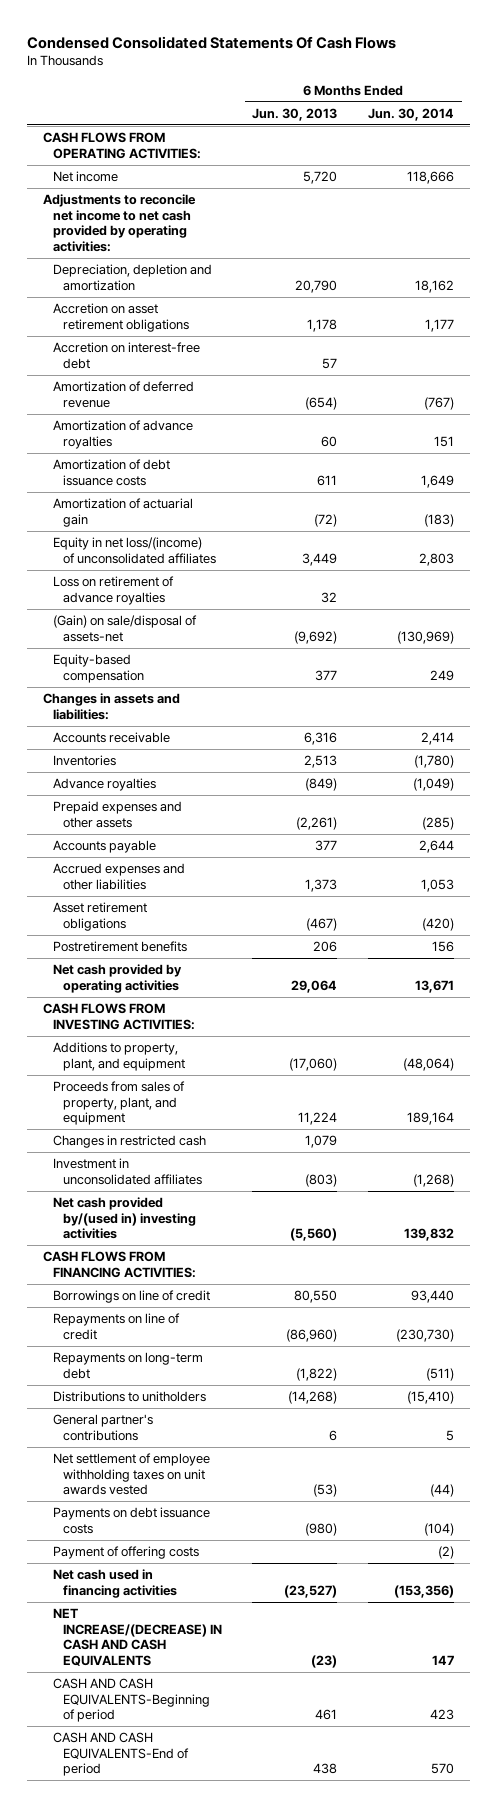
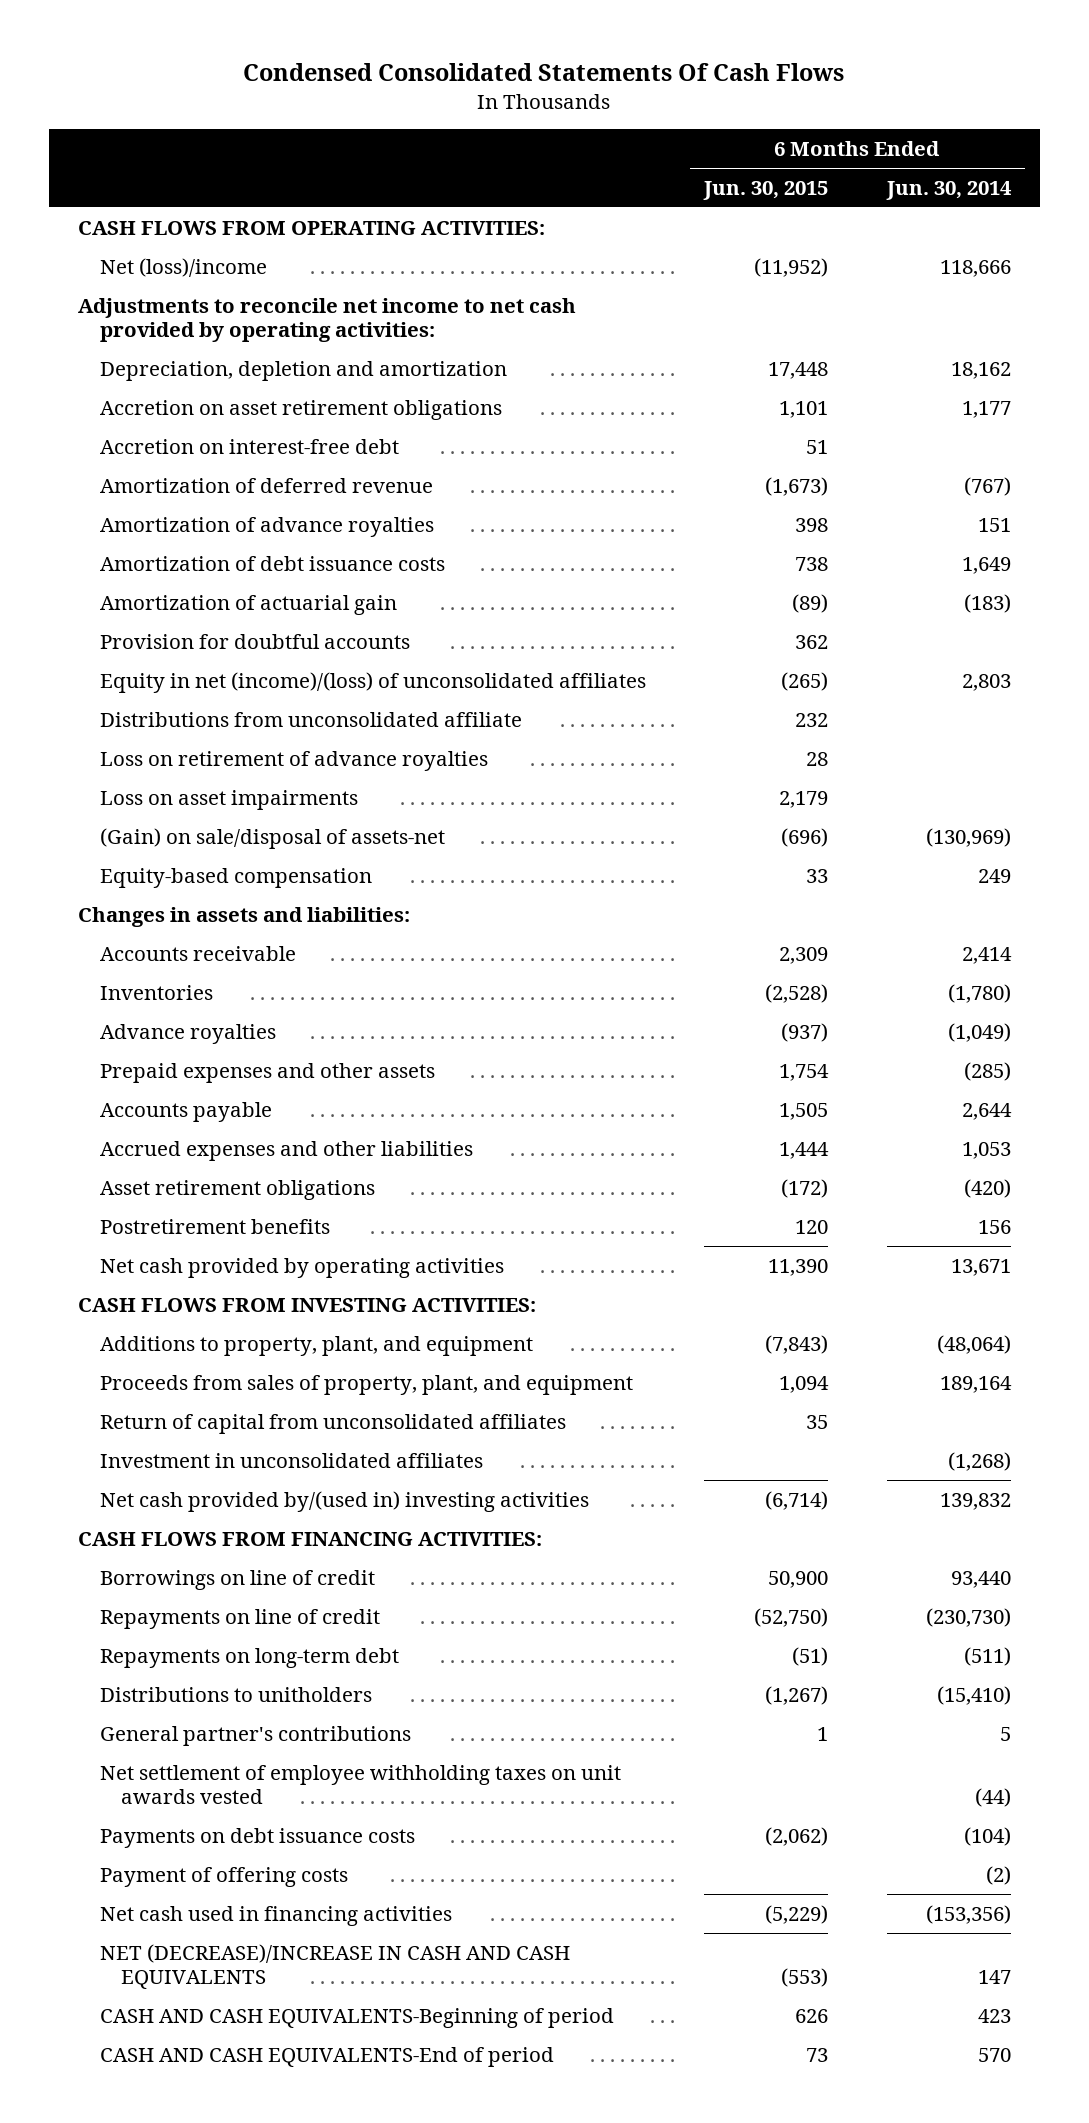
- | 6 Months Ended Jun. 30, 2013 | 6 Months Ended Jun. 30, 2014
+ | 6 Months Ended Jun. 30, 2015 | 6 Months Ended Jun. 30, 2014
- Net income | 5,720 | 118,666
+ Net (loss)/income | (11,952) | 118,666
- Equity in net loss/(income) of unconsolidated affiliates | 3,449 | 2,803
+ Provision for doubtful accounts | 362 |
+ Equity in net (income)/(loss) of unconsolidated affiliates | (265) | 2,803
+ Distributions from unconsolidated affiliate | 232 |
+ Loss on asset impairments | 2,179 |
- Changes in restricted cash | 1,079 |
+ Return of capital from unconsolidated affiliates | 35 |
- NET INCREASE/(DECREASE) IN CASH AND CASH EQUIVALENTS | (23) | 147
+ NET (DECREASE)/INCREASE IN CASH AND CASH EQUIVALENTS | (553) | 147

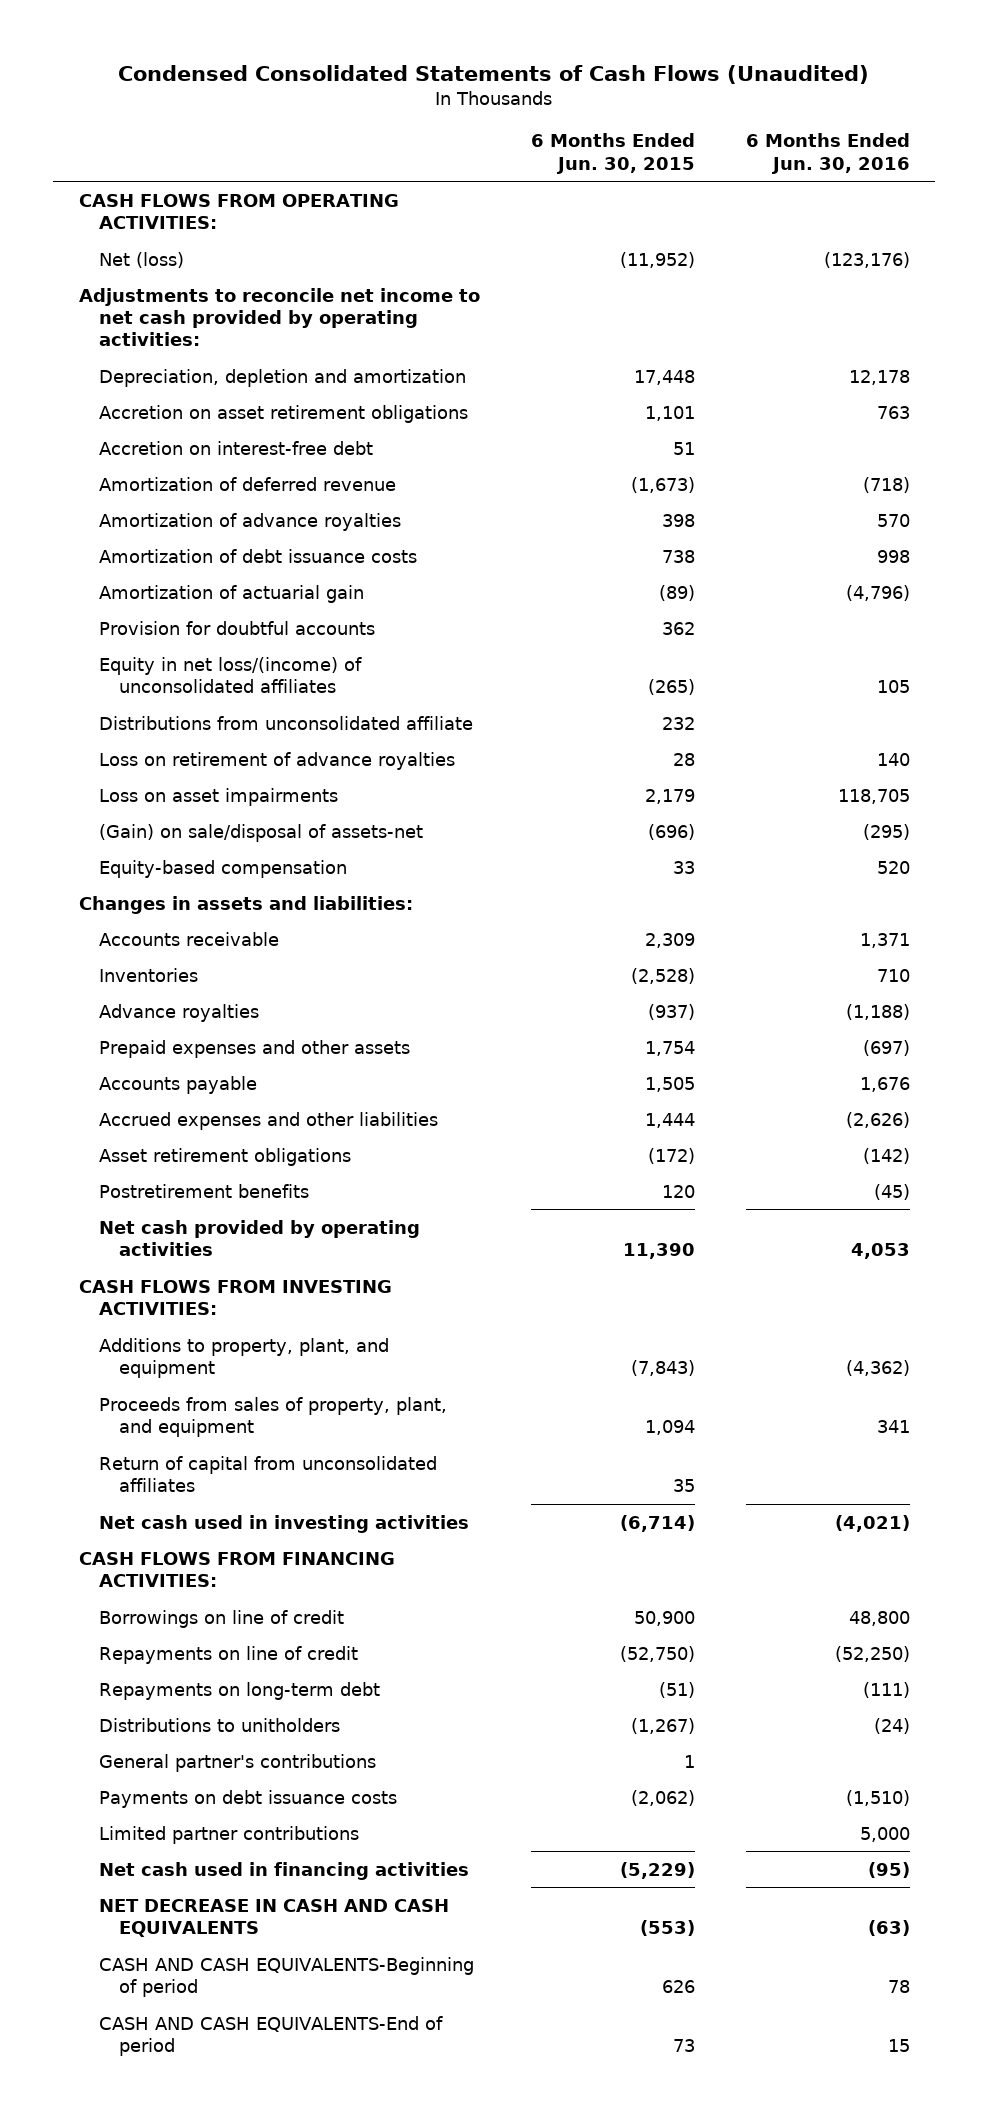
- Condensed Consolidated Statements Of Cash Flows
+ Condensed Consolidated Statements of Cash Flows (Unaudited)
- | 6 Months Ended Jun. 30, 2015 | 6 Months Ended Jun. 30, 2014
+ | 6 Months Ended Jun. 30, 2015 | 6 Months Ended Jun. 30, 2016
- Net (loss)/income | (11,952) | 118,666
+ Net (loss) | (11,952) | (123,176)
- Equity in net (income)/(loss) of unconsolidated affiliates | (265) | 2,803
+ Equity in net loss/(income) of unconsolidated affiliates | (265) | 105
- Investment in unconsolidated affiliates | | (1,268)
- Net cash provided by/(used in) investing activities | (6,714) | 139,832
+ Net cash used in investing activities | (6,714) | (4,021)
- Net settlement of employee withholding taxes on unit awards vested | | (44)
- Payment of offering costs | | (2)
+ Limited partner contributions | | 5,000
- NET (DECREASE)/INCREASE IN CASH AND CASH EQUIVALENTS | (553) | 147
+ NET DECREASE IN CASH AND CASH EQUIVALENTS | (553) | (63)

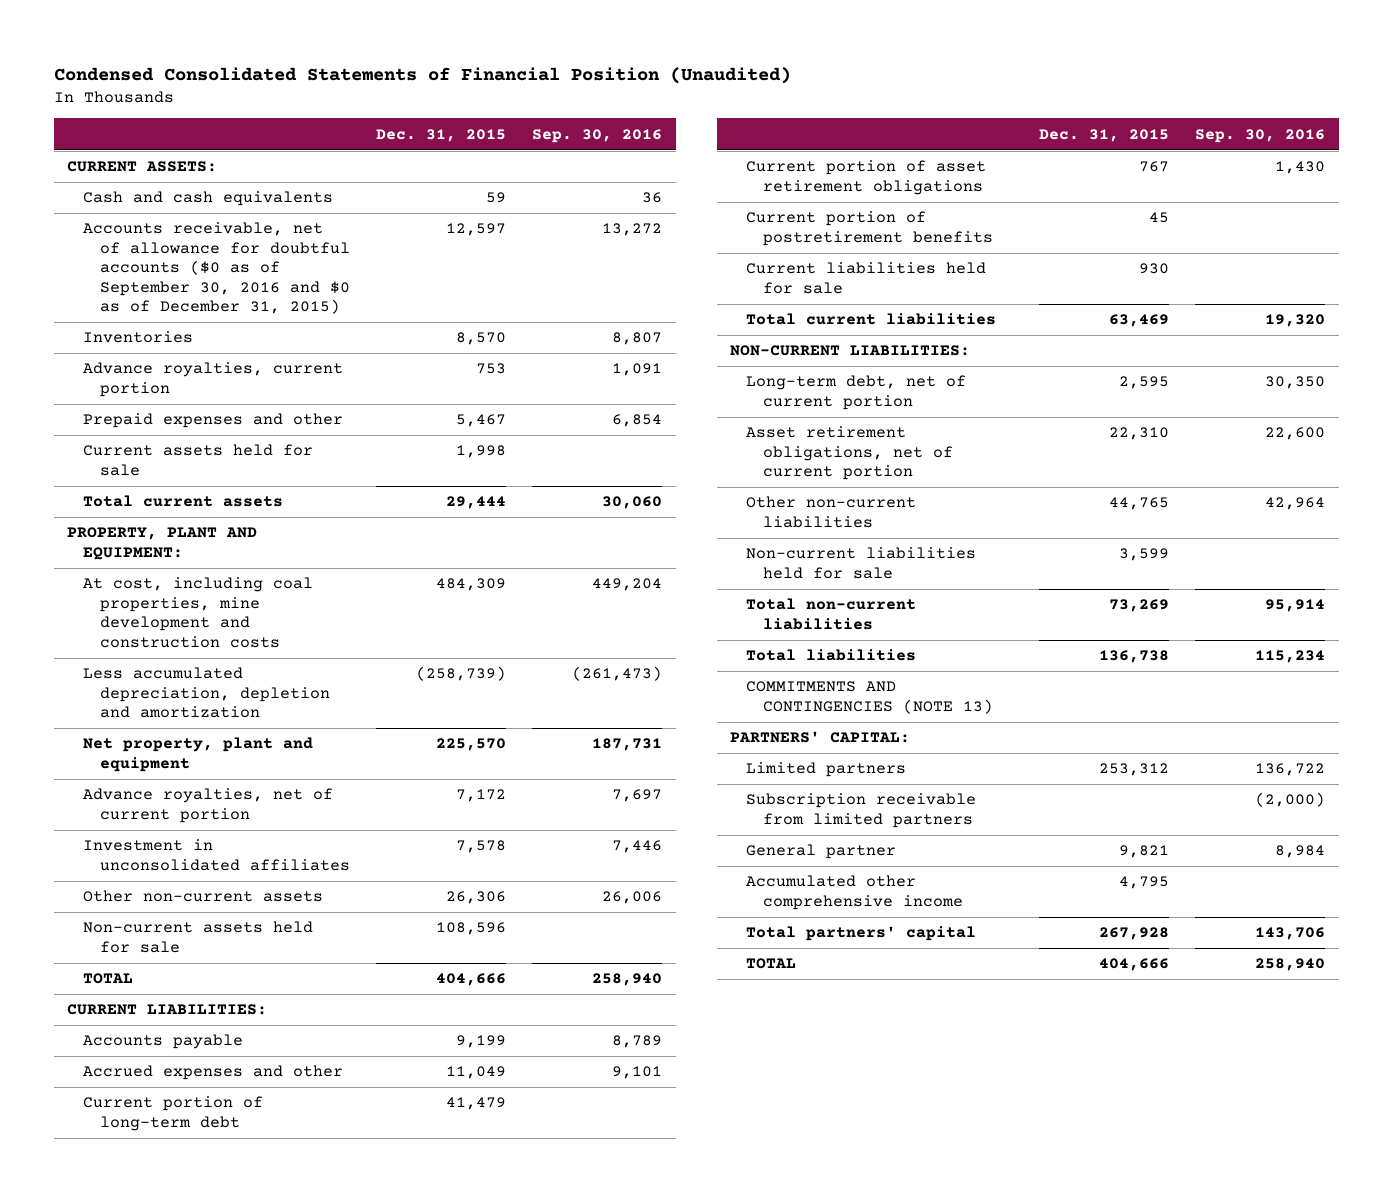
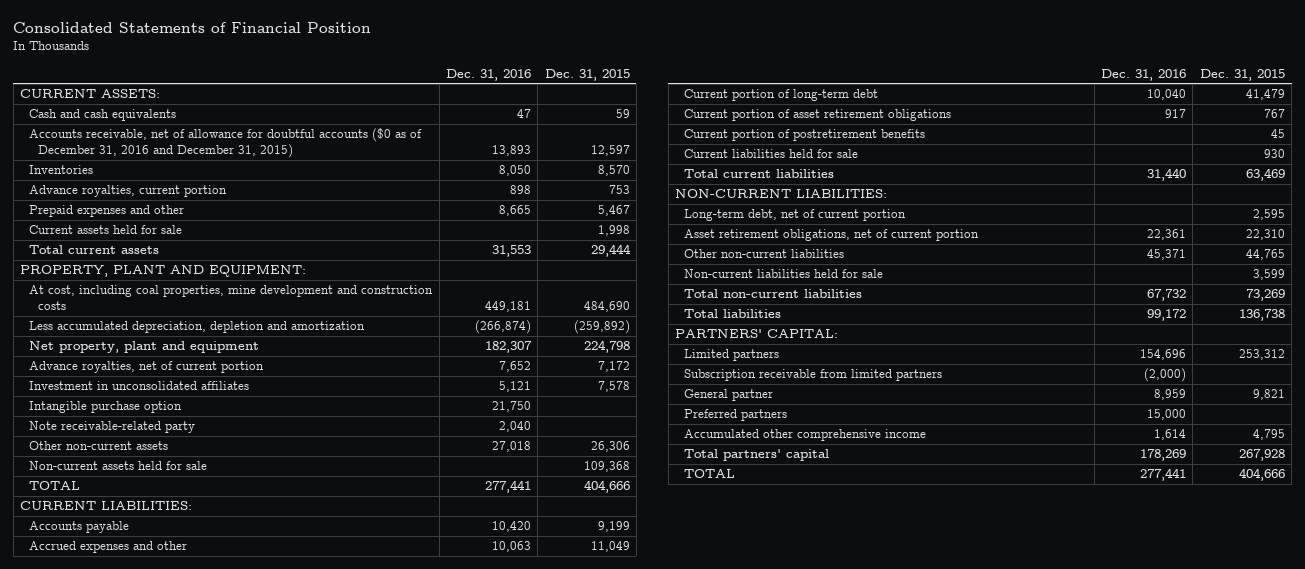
- Condensed Consolidated Statements of Financial Position (Unaudited)
+ Consolidated Statements of Financial Position
- | Dec. 31, 2015 | Sep. 30, 2016
+ | Dec. 31, 2016 | Dec. 31, 2015
- Accounts receivable, net of allowance for doubtful accounts ($0 as of September 30, 2016 and $0 as of December 31, 2015) | 12,597 | 13,272
+ Accounts receivable, net of allowance for doubtful accounts ($0 as of December 31, 2016 and December 31, 2015) | 13,893 | 12,597
- At cost, including coal properties, mine development and construction costs | 484,309 | 449,204
- Less accumulated depreciation, depletion and amortization | (258,739) | (261,473)
- Net property, plant and equipment | 225,570 | 187,731
+ At cost, including coal properties, mine development and construction costs | 449,181 | 484,690
+ Less accumulated depreciation, depletion and amortization | (266,874) | (259,892)
+ Net property, plant and equipment | 182,307 | 224,798
+ Intangible purchase option | 21,750 |
+ Note receivable-related party | 2,040 |
- Non-current assets held for sale | 108,596 |
+ Non-current assets held for sale | | 109,368
- COMMITMENTS AND CONTINGENCIES (NOTE 13)
+ Preferred partners | 15,000 |

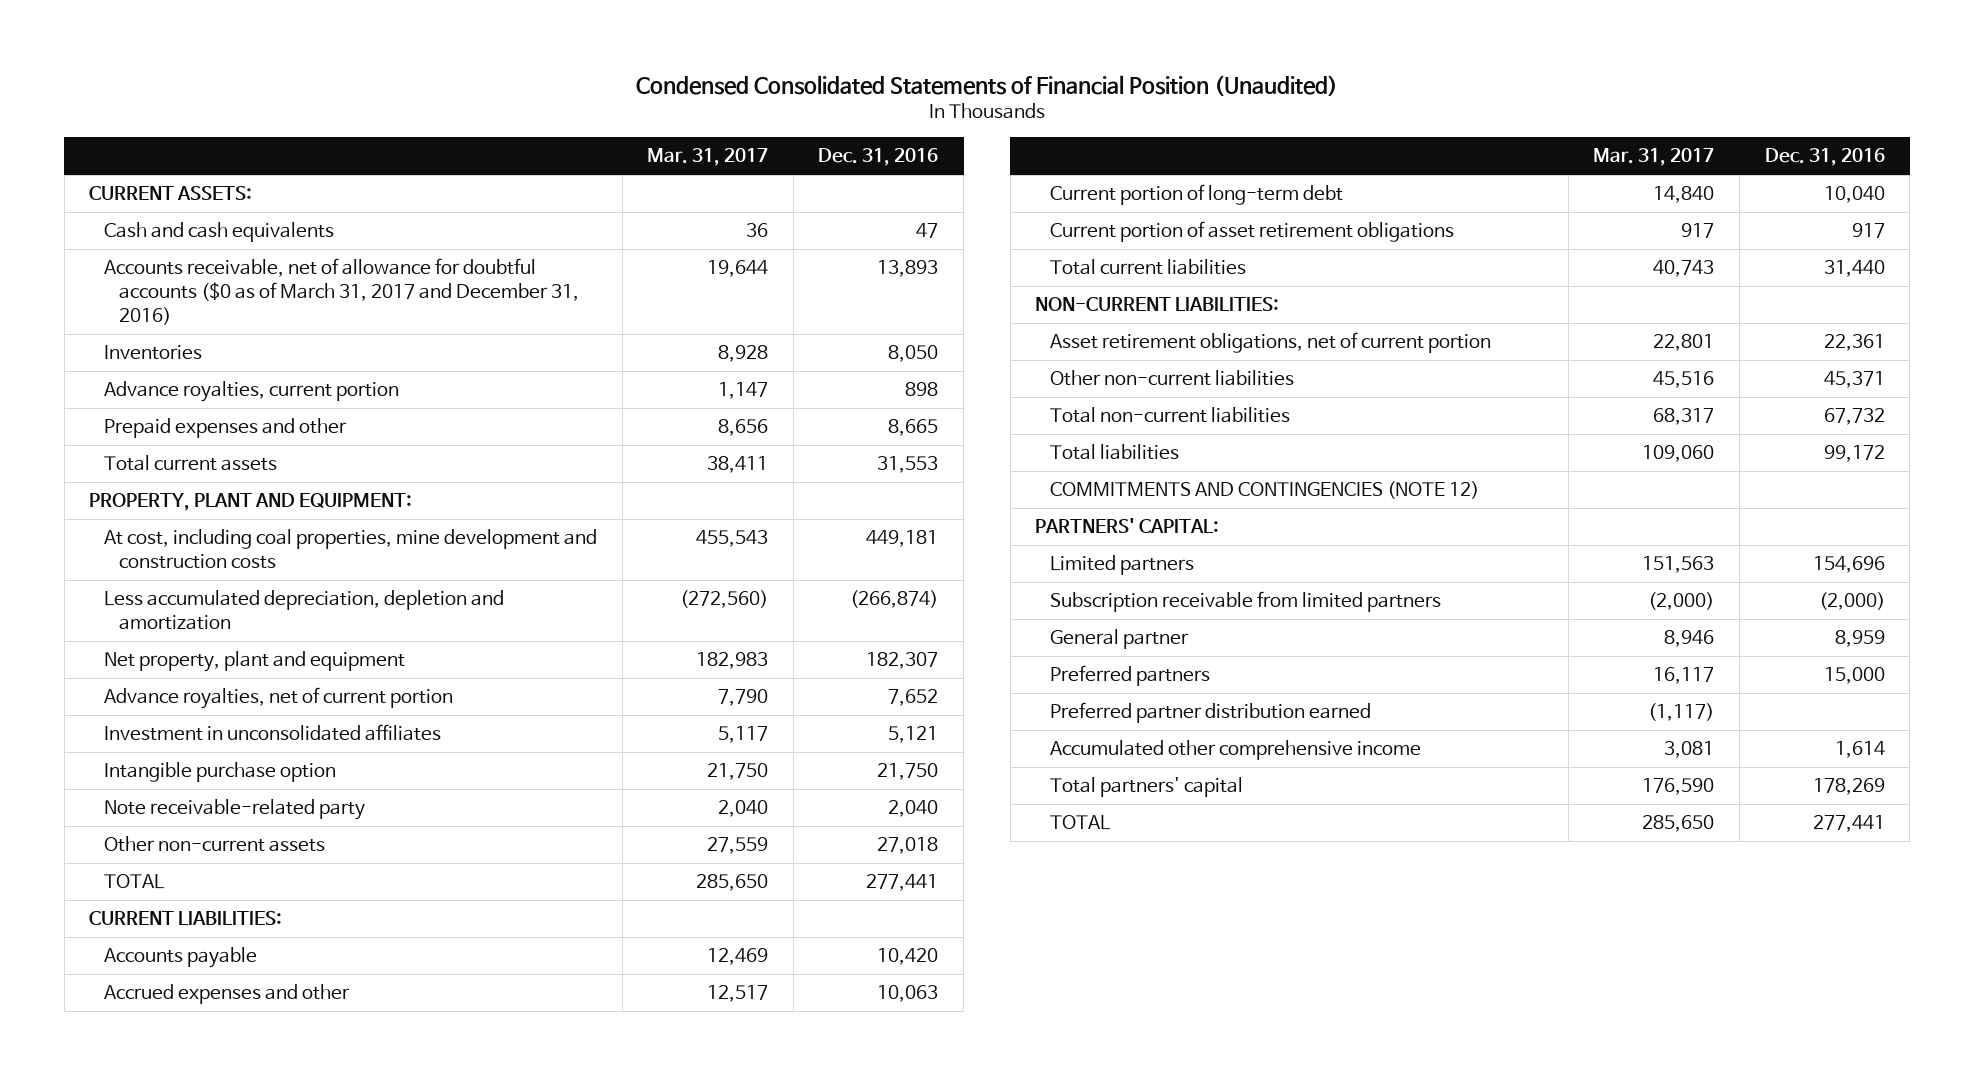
- Consolidated Statements of Financial Position
+ Condensed Consolidated Statements of Financial Position (Unaudited)
- | Dec. 31, 2016 | Dec. 31, 2015
+ | Mar. 31, 2017 | Dec. 31, 2016
- Accounts receivable, net of allowance for doubtful accounts ($0 as of December 31, 2016 and December 31, 2015) | 13,893 | 12,597
+ Accounts receivable, net of allowance for doubtful accounts ($0 as of March 31, 2017 and December 31, 2016) | 19,644 | 13,893
- Current assets held for sale | | 1,998
- Non-current assets held for sale | | 109,368
- Current portion of postretirement benefits | | 45
- Current liabilities held for sale | | 930
- Long-term debt, net of current portion | | 2,595
- Non-current liabilities held for sale | | 3,599
+ COMMITMENTS AND CONTINGENCIES (NOTE 12)
+ Preferred partner distribution earned | (1,117) |

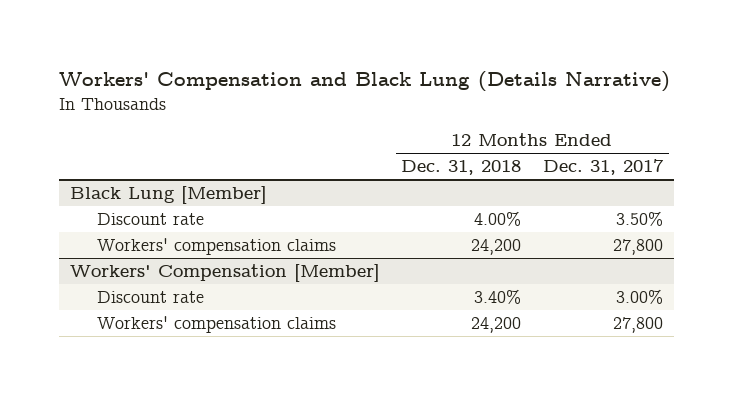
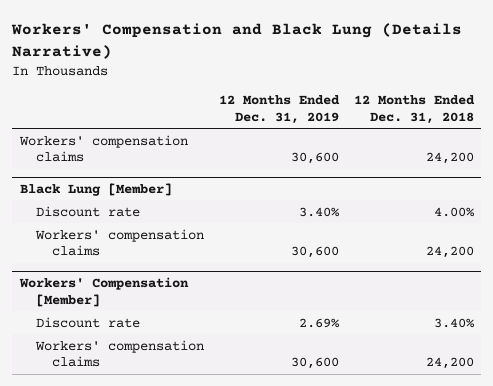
- | 12 Months Ended Dec. 31, 2018 | 12 Months Ended Dec. 31, 2017
+ | 12 Months Ended Dec. 31, 2019 | 12 Months Ended Dec. 31, 2018
+ Workers' compensation claims | 30,600 | 24,200

